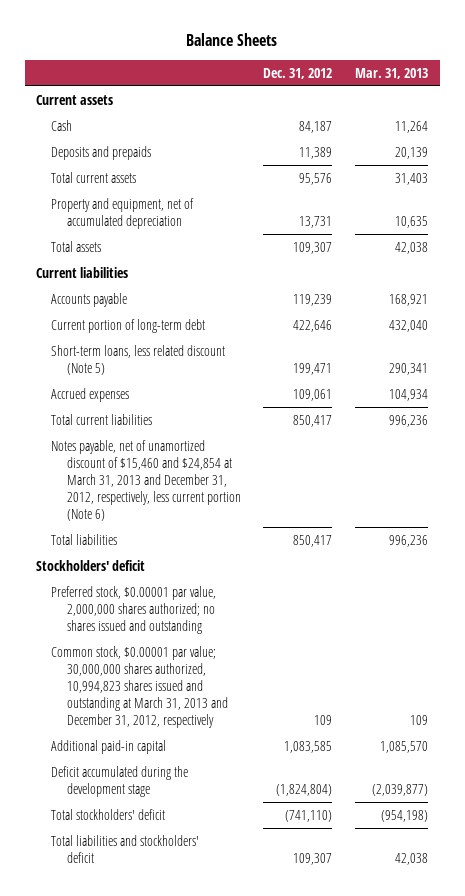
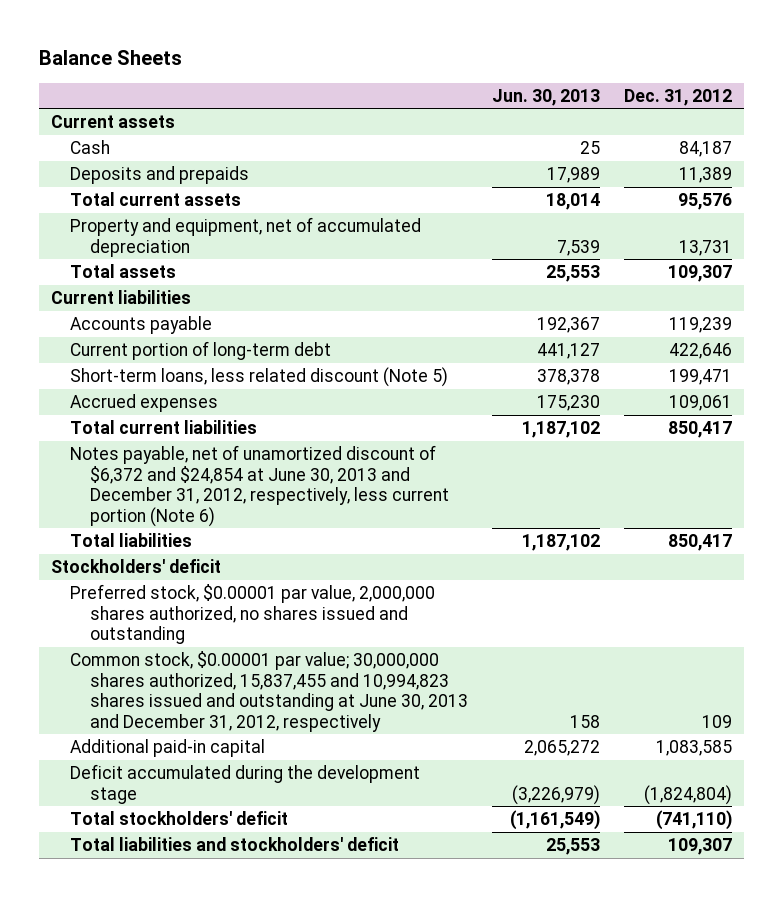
- | Dec. 31, 2012 | Mar. 31, 2013
+ | Jun. 30, 2013 | Dec. 31, 2012
- Notes payable, net of unamortized discount of $15,460 and $24,854 at March 31, 2013 and December 31, 2012, respectively, less current portion (Note 6)
+ Notes payable, net of unamortized discount of $6,372 and $24,854 at June 30, 2013 and December 31, 2012, respectively, less current portion (Note 6)
- Preferred stock, $0.00001 par value, 2,000,000 shares authorized; no shares issued and outstanding
- Common stock, $0.00001 par value; 30,000,000 shares authorized, 10,994,823 shares issued and outstanding at March 31, 2013 and December 31, 2012, respectively | 109 | 109
+ Preferred stock, $0.00001 par value, 2,000,000 shares authorized, no shares issued and outstanding
+ Common stock, $0.00001 par value; 30,000,000 shares authorized, 15,837,455 and 10,994,823 shares issued and outstanding at June 30, 2013 and December 31, 2012, respectively | 158 | 109

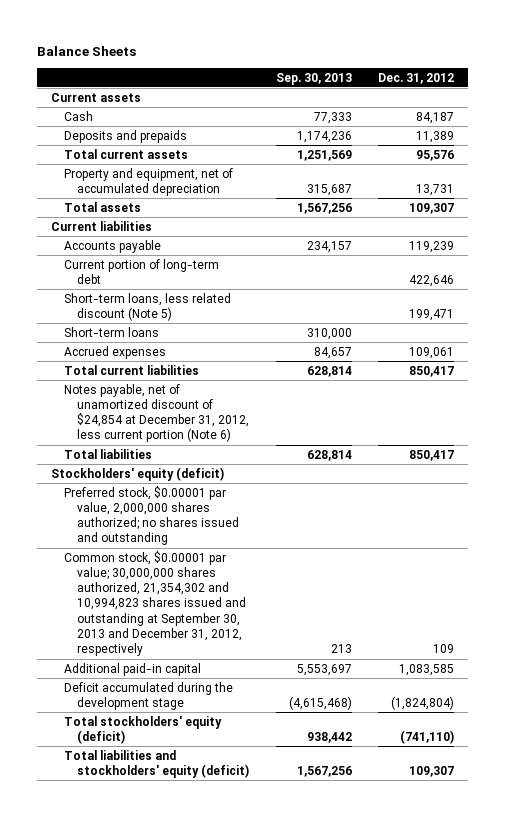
- | Jun. 30, 2013 | Dec. 31, 2012
+ | Sep. 30, 2013 | Dec. 31, 2012
+ Short-term loans | 310,000 |
- Notes payable, net of unamortized discount of $6,372 and $24,854 at June 30, 2013 and December 31, 2012, respectively, less current portion (Note 6)
+ Notes payable, net of unamortized discount of $24,854 at December 31, 2012, less current portion (Note 6)
- Stockholders' deficit
- Preferred stock, $0.00001 par value, 2,000,000 shares authorized, no shares issued and outstanding
- Common stock, $0.00001 par value; 30,000,000 shares authorized, 15,837,455 and 10,994,823 shares issued and outstanding at June 30, 2013 and December 31, 2012, respectively | 158 | 109
+ Stockholders' equity (deficit)
+ Preferred stock, $0.00001 par value, 2,000,000 shares authorized; no shares issued and outstanding
+ Common stock, $0.00001 par value; 30,000,000 shares authorized, 21,354,302 and 10,994,823 shares issued and outstanding at September 30, 2013 and December 31, 2012, respectively | 213 | 109
- Total stockholders' deficit | (1,161,549) | (741,110)
- Total liabilities and stockholders' deficit | 25,553 | 109,307
+ Total stockholders' equity (deficit) | 938,442 | (741,110)
+ Total liabilities and stockholders' equity (deficit) | 1,567,256 | 109,307

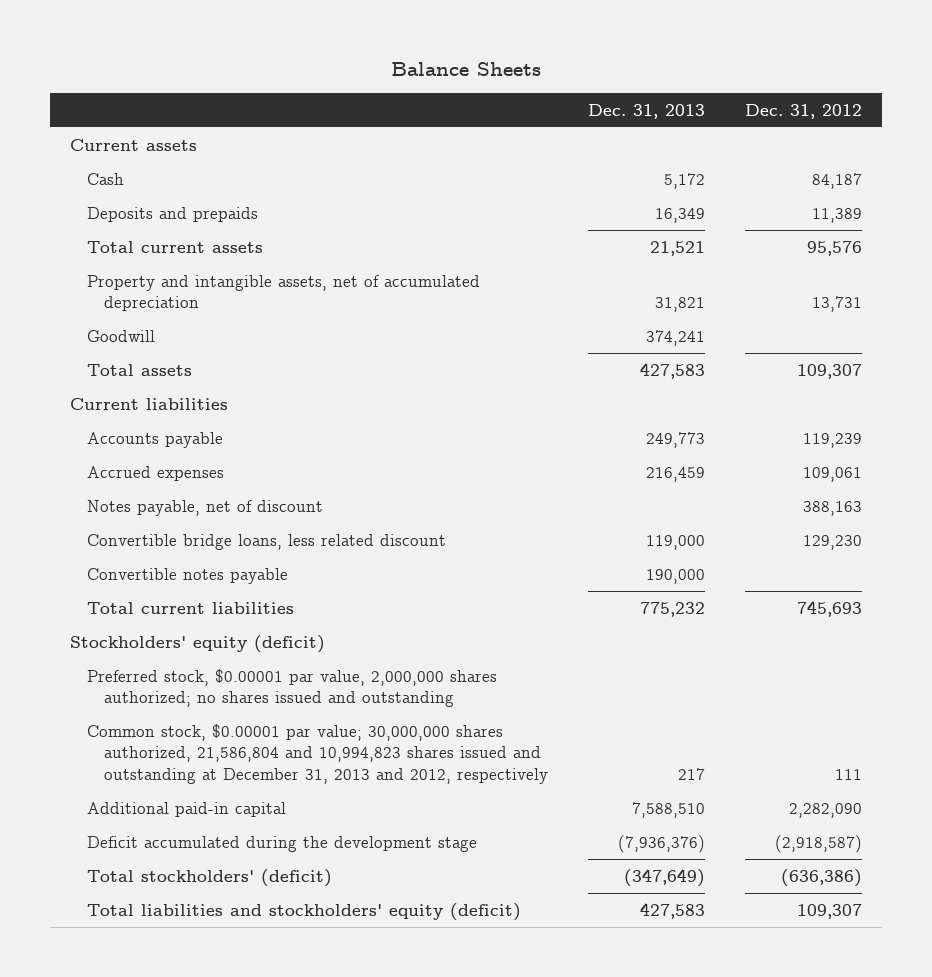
- | Sep. 30, 2013 | Dec. 31, 2012
+ | Dec. 31, 2013 | Dec. 31, 2012
- Property and equipment, net of accumulated depreciation | 315,687 | 13,731
+ Property and intangible assets, net of accumulated depreciation | 31,821 | 13,731
+ Goodwill | 374,241 |
- Current portion of long-term debt | | 422,646
- Short-term loans, less related discount (Note 5) | | 199,471
- Short-term loans | 310,000 |
- Total current liabilities | 628,814 | 850,417
- Notes payable, net of unamortized discount of $24,854 at December 31, 2012, less current portion (Note 6)
- Total liabilities | 628,814 | 850,417
+ Notes payable, net of discount | | 388,163
+ Convertible bridge loans, less related discount | 119,000 | 129,230
+ Convertible notes payable | 190,000 |
+ Total current liabilities | 775,232 | 745,693
- Common stock, $0.00001 par value; 30,000,000 shares authorized, 21,354,302 and 10,994,823 shares issued and outstanding at September 30, 2013 and December 31, 2012, respectively | 213 | 109
- Additional paid-in capital | 5,553,697 | 1,083,585
- Deficit accumulated during the development stage | (4,615,468) | (1,824,804)
- Total stockholders' equity (deficit) | 938,442 | (741,110)
+ Common stock, $0.00001 par value; 30,000,000 shares authorized, 21,586,804 and 10,994,823 shares issued and outstanding at December 31, 2013 and 2012, respectively | 217 | 111
+ Additional paid-in capital | 7,588,510 | 2,282,090
+ Deficit accumulated during the development stage | (7,936,376) | (2,918,587)
+ Total stockholders' (deficit) | (347,649) | (636,386)

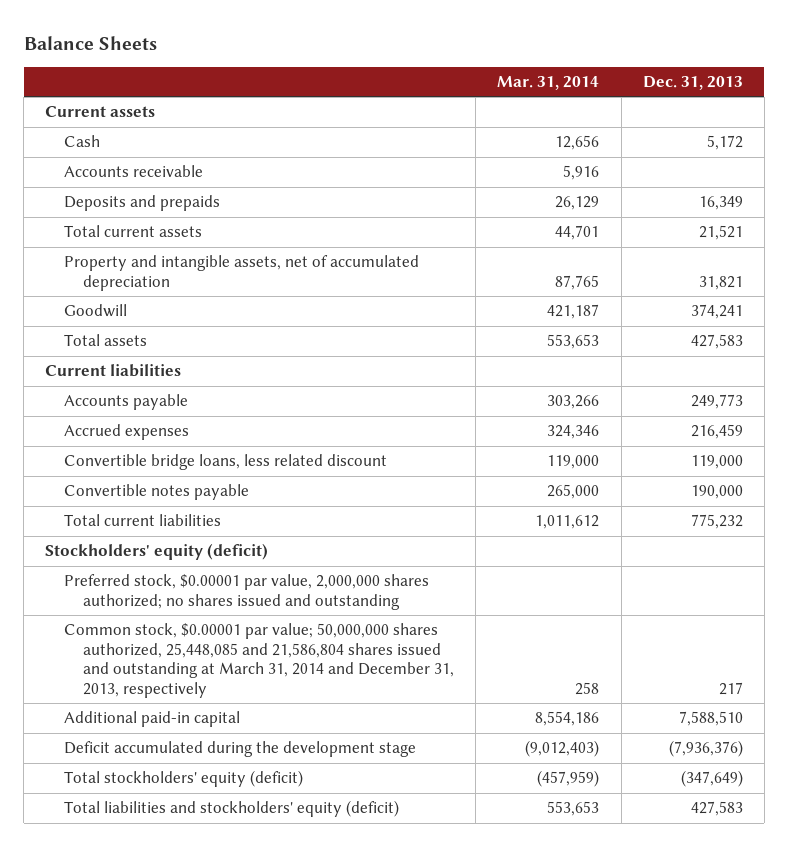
- | Dec. 31, 2013 | Dec. 31, 2012
+ | Mar. 31, 2014 | Dec. 31, 2013
+ Accounts receivable | 5,916 |
- Notes payable, net of discount | | 388,163
- Common stock, $0.00001 par value; 30,000,000 shares authorized, 21,586,804 and 10,994,823 shares issued and outstanding at December 31, 2013 and 2012, respectively | 217 | 111
+ Common stock, $0.00001 par value; 50,000,000 shares authorized, 25,448,085 and 21,586,804 shares issued and outstanding at March 31, 2014 and December 31, 2013, respectively | 258 | 217
- Total stockholders' (deficit) | (347,649) | (636,386)
+ Total stockholders' equity (deficit) | (457,959) | (347,649)

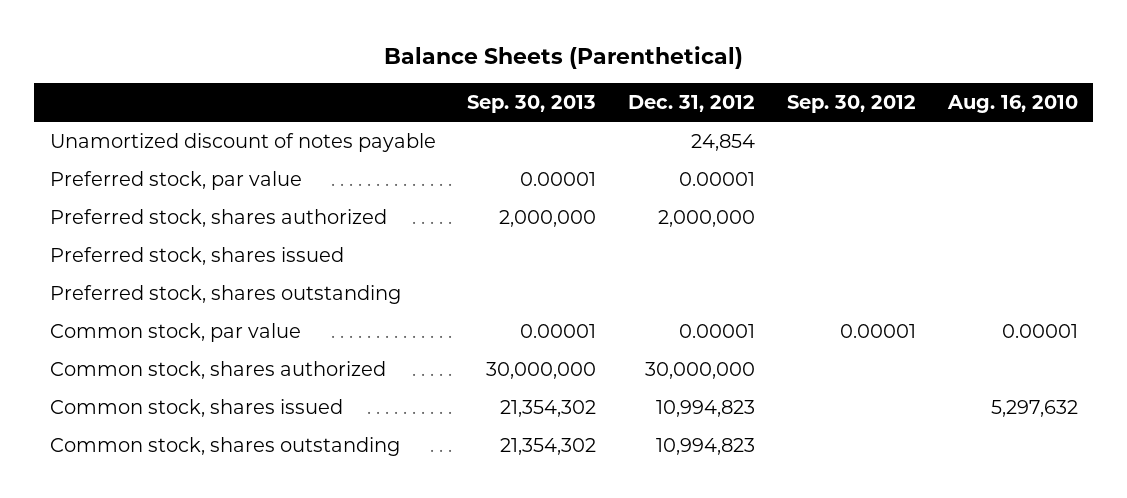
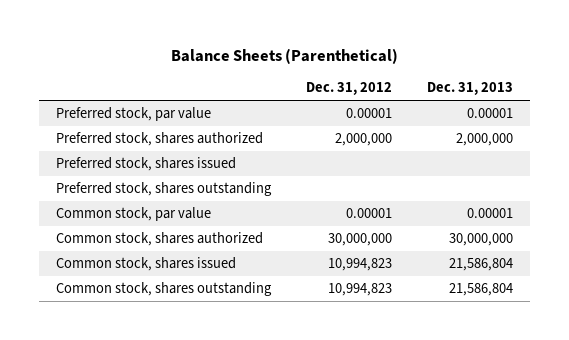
- | Sep. 30, 2013 | Dec. 31, 2012 | Sep. 30, 2012 | Aug. 16, 2010
+ | Dec. 31, 2012 | Dec. 31, 2013
- Unamortized discount of notes payable | | 24,854 | |

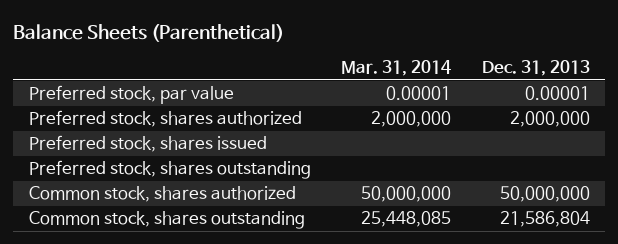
- | Dec. 31, 2012 | Dec. 31, 2013
+ | Mar. 31, 2014 | Dec. 31, 2013
- Common stock, par value | 0.00001 | 0.00001
- Common stock, shares authorized | 30,000,000 | 30,000,000
- Common stock, shares issued | 10,994,823 | 21,586,804
+ Common stock, shares authorized | 50,000,000 | 50,000,000

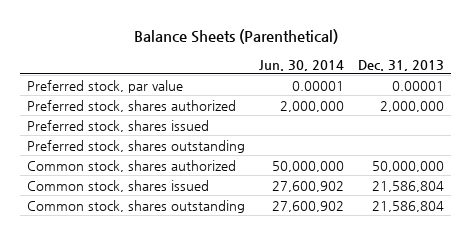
- | Mar. 31, 2014 | Dec. 31, 2013
+ | Jun. 30, 2014 | Dec. 31, 2013
+ Common stock, shares issued | 27,600,902 | 21,586,804

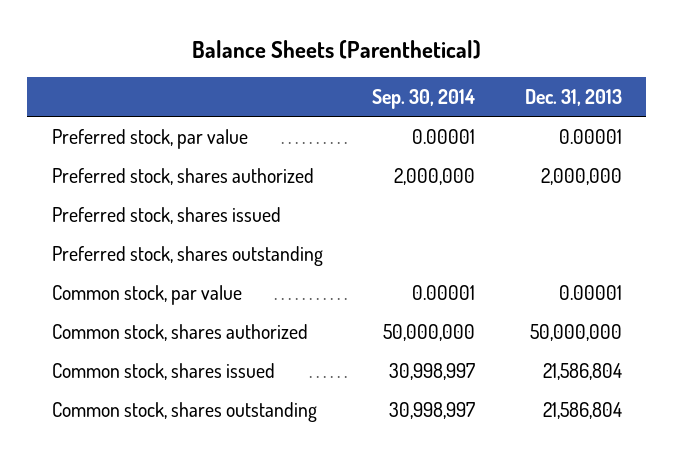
- | Jun. 30, 2014 | Dec. 31, 2013
+ | Sep. 30, 2014 | Dec. 31, 2013
+ Common stock, par value | 0.00001 | 0.00001

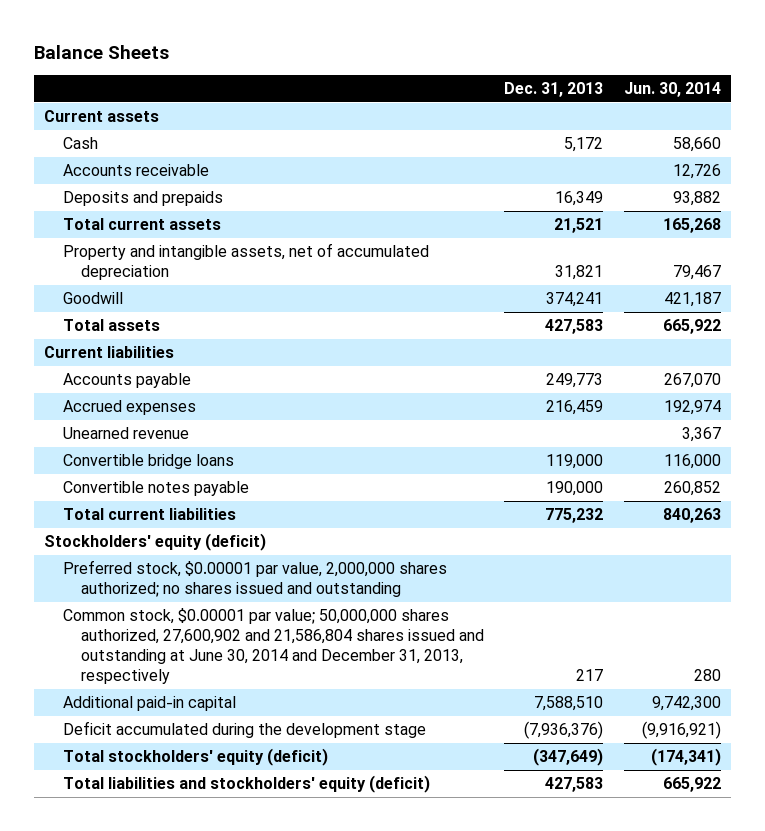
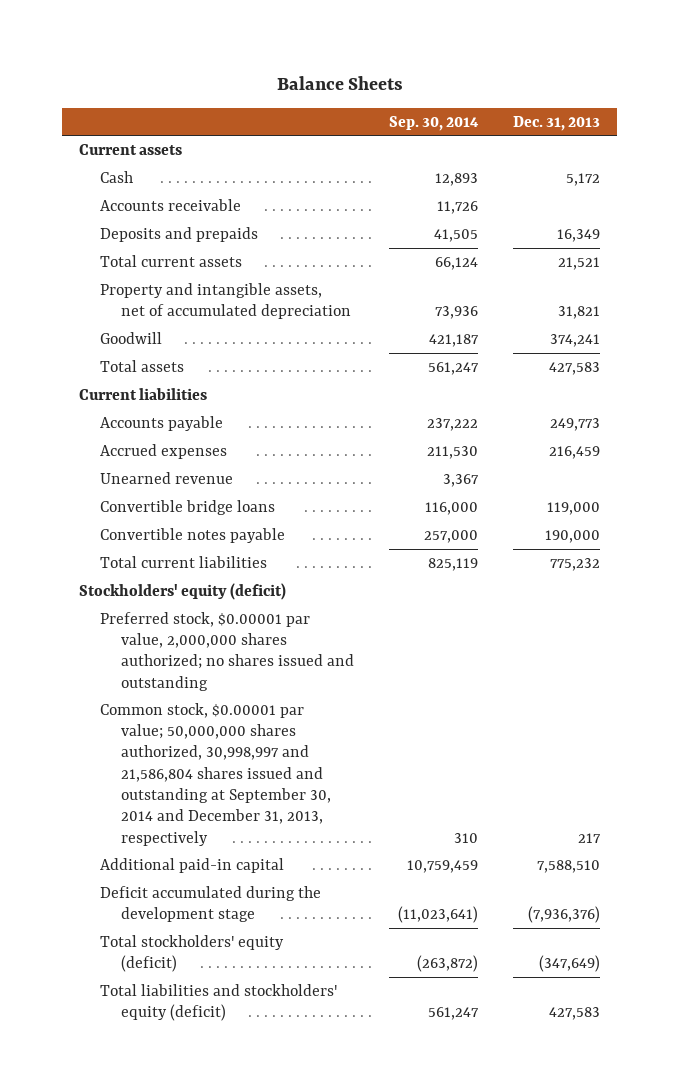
- | Dec. 31, 2013 | Jun. 30, 2014
+ | Sep. 30, 2014 | Dec. 31, 2013
- Common stock, $0.00001 par value; 50,000,000 shares authorized, 27,600,902 and 21,586,804 shares issued and outstanding at June 30, 2014 and December 31, 2013, respectively | 217 | 280
+ Common stock, $0.00001 par value; 50,000,000 shares authorized, 30,998,997 and 21,586,804 shares issued and outstanding at September 30, 2014 and December 31, 2013, respectively | 310 | 217

